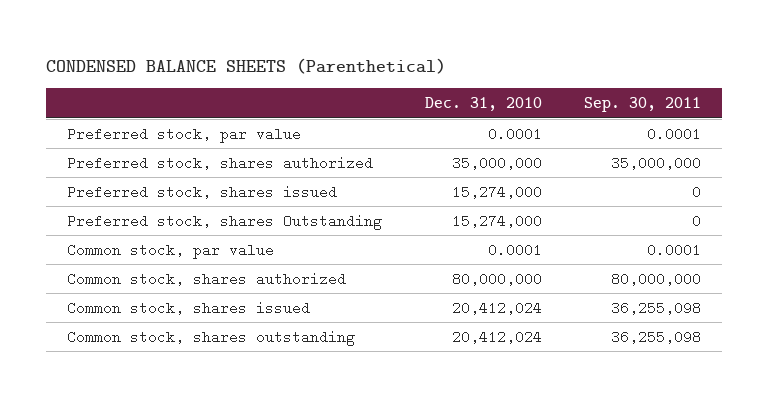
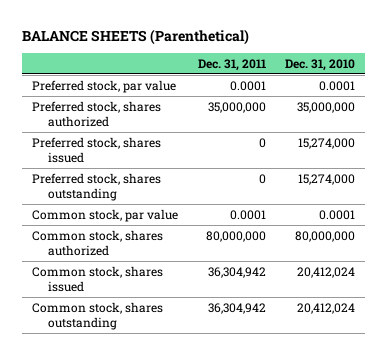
- CONDENSED BALANCE SHEETS (Parenthetical)
+ BALANCE SHEETS (Parenthetical)
- | Dec. 31, 2010 | Sep. 30, 2011
+ | Dec. 31, 2011 | Dec. 31, 2010
- Preferred stock, shares Outstanding | 15,274,000 | 0
+ Preferred stock, shares outstanding | 0 | 15,274,000

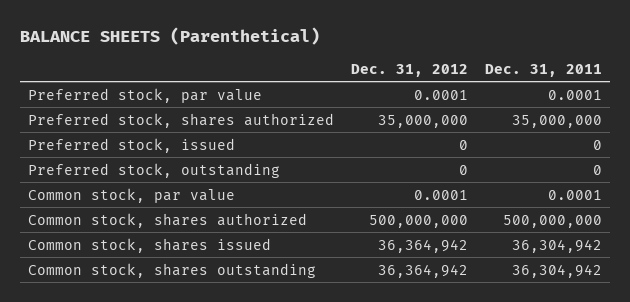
- | Dec. 31, 2011 | Dec. 31, 2010
+ | Dec. 31, 2012 | Dec. 31, 2011
- Preferred stock, shares issued | 0 | 15,274,000
- Preferred stock, shares outstanding | 0 | 15,274,000
+ Preferred stock, issued | 0 | 0
+ Preferred stock, outstanding | 0 | 0
- Common stock, shares authorized | 80,000,000 | 80,000,000
+ Common stock, shares authorized | 500,000,000 | 500,000,000

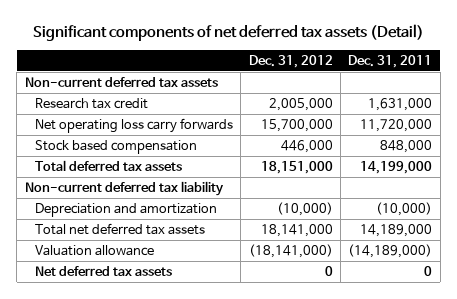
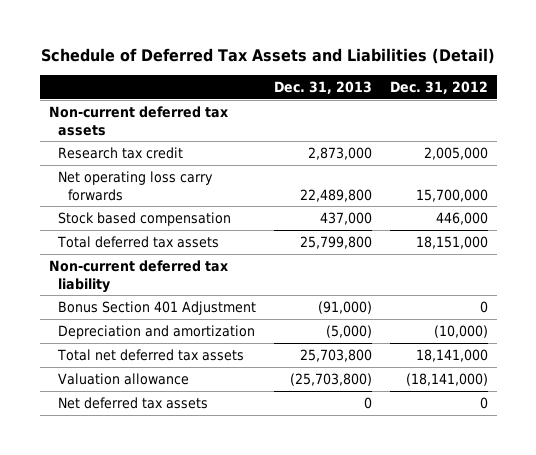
- Significant components of net deferred tax assets (Detail)
+ Schedule of Deferred Tax Assets and Liabilities (Detail)
- | Dec. 31, 2012 | Dec. 31, 2011
+ | Dec. 31, 2013 | Dec. 31, 2012
+ Bonus Section 401 Adjustment | (91,000) | 0

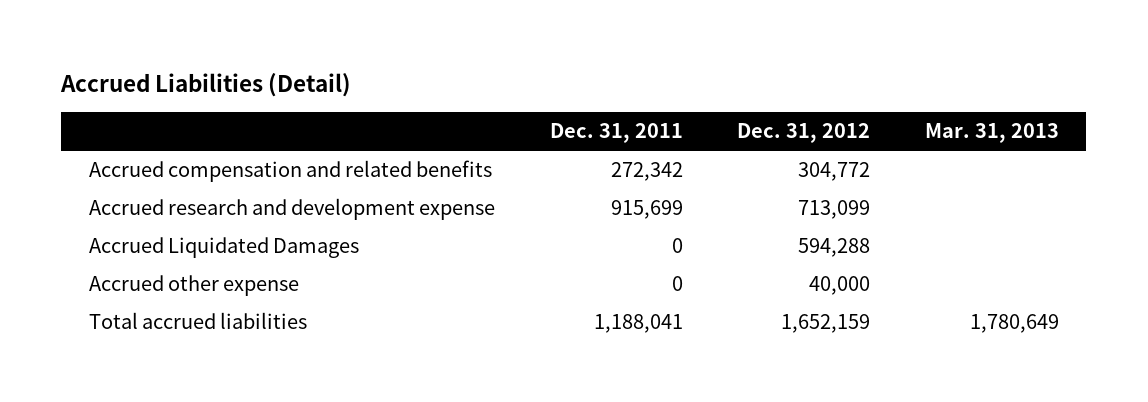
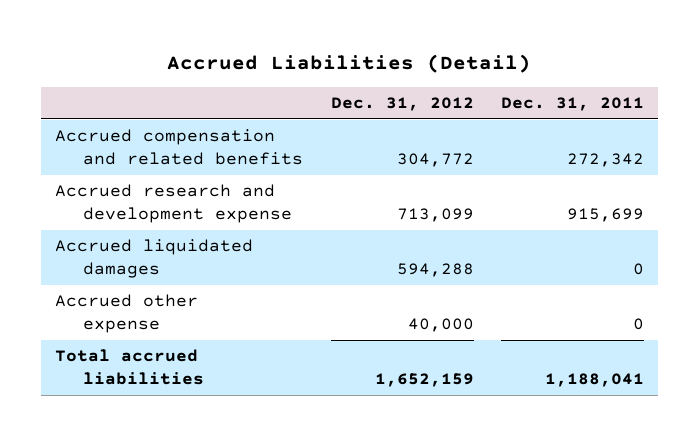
- | Dec. 31, 2011 | Dec. 31, 2012 | Mar. 31, 2013
+ | Dec. 31, 2012 | Dec. 31, 2011
- Accrued Liquidated Damages | 0 | 594,288 |
+ Accrued liquidated damages | 594,288 | 0

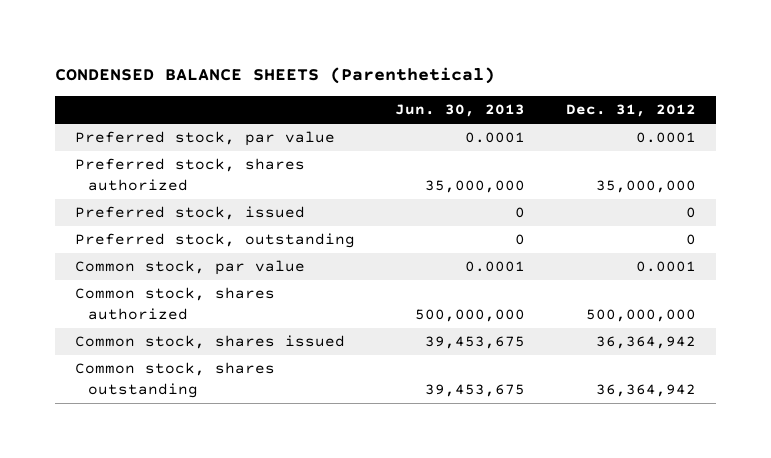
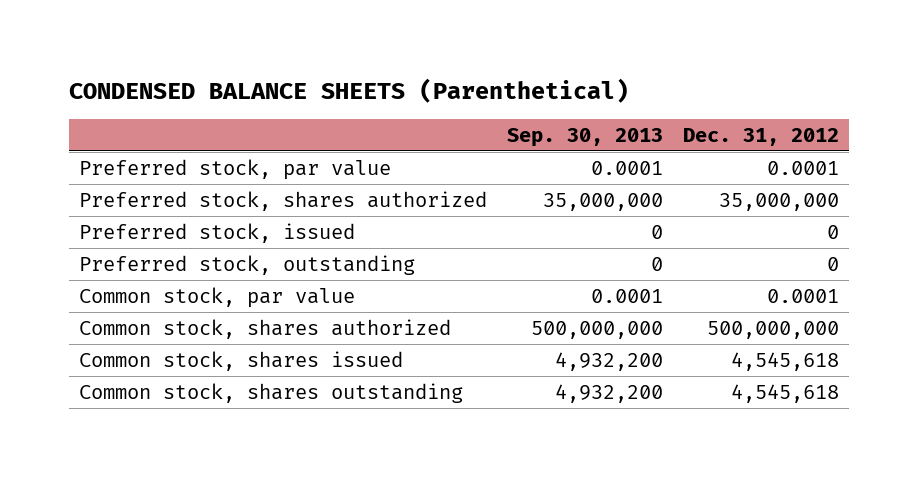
- | Jun. 30, 2013 | Dec. 31, 2012
+ | Sep. 30, 2013 | Dec. 31, 2012
- Common stock, shares issued | 39,453,675 | 36,364,942
- Common stock, shares outstanding | 39,453,675 | 36,364,942
+ Common stock, shares issued | 4,932,200 | 4,545,618
+ Common stock, shares outstanding | 4,932,200 | 4,545,618

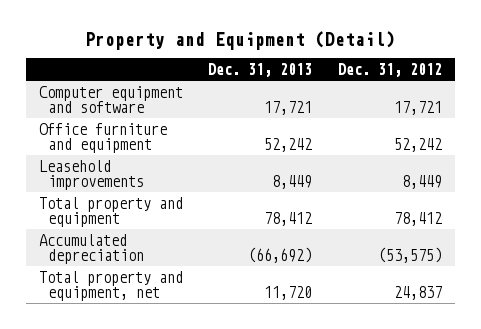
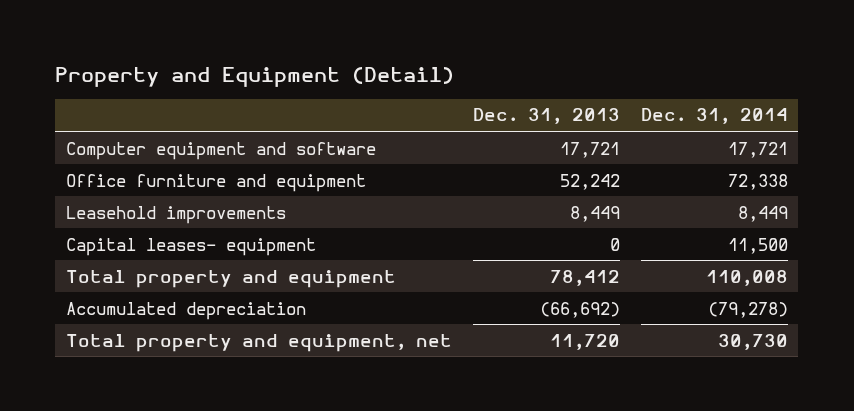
- | Dec. 31, 2013 | Dec. 31, 2012
+ | Dec. 31, 2013 | Dec. 31, 2014
+ Capital leases- equipment | 0 | 11,500

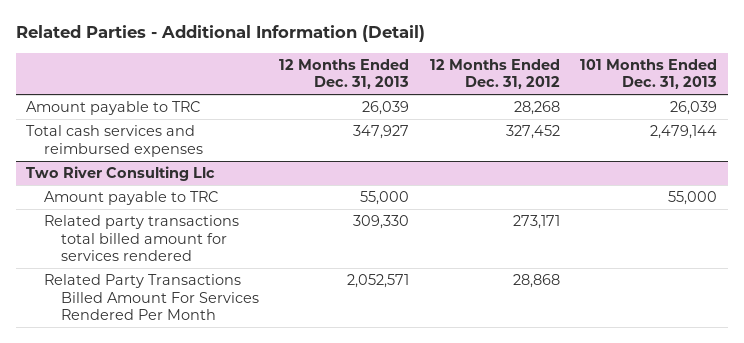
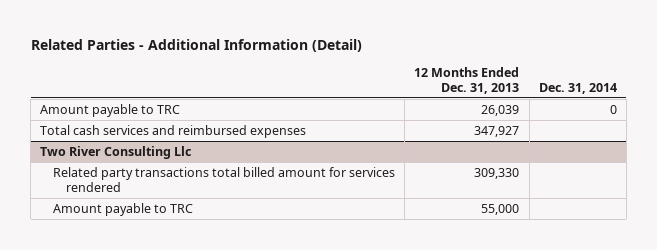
- | 12 Months Ended Dec. 31, 2013 | 12 Months Ended Dec. 31, 2012 | 101 Months Ended Dec. 31, 2013
+ | 12 Months Ended Dec. 31, 2013 | Dec. 31, 2014
@ Two River Consulting Llc
- Related Party Transactions Billed Amount For Services Rendered Per Month | 2,052,571 | 28,868 |
moved down: Amount payable to TRC | 55,000 |

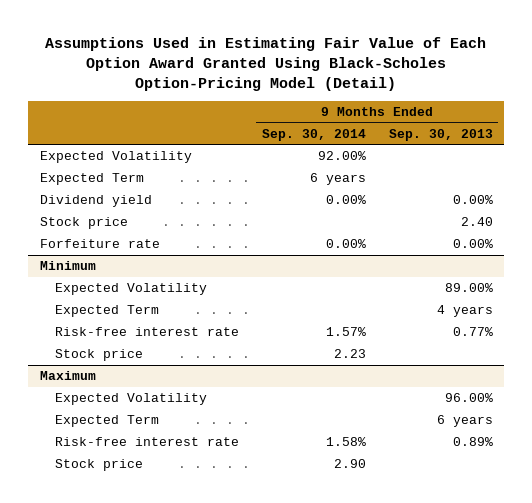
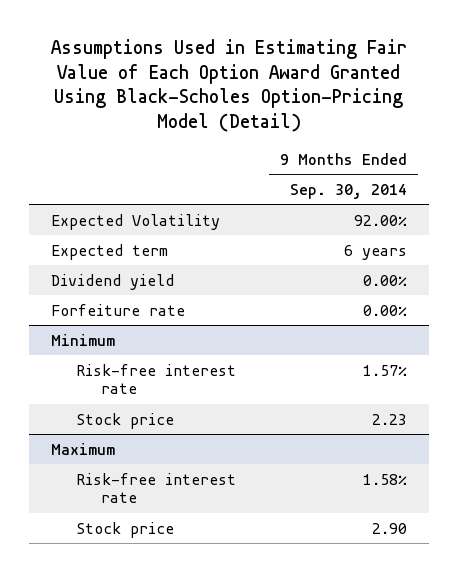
- | 9 Months Ended Sep. 30, 2014 | 9 Months Ended Sep. 30, 2013
+ | 9 Months Ended Sep. 30, 2014
- Expected Term | 6 years |
+ Expected term | 6 years
- Stock price | | 2.40
@ Minimum
- Expected Volatility | | 89.00%
- Expected Term | | 4 years
@ Maximum
- Expected Volatility | | 96.00%
- Expected Term | | 6 years

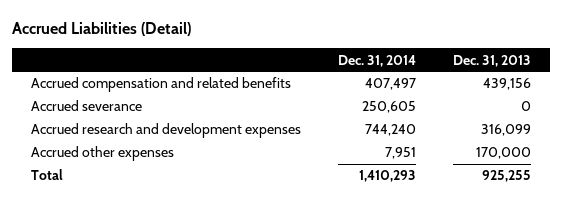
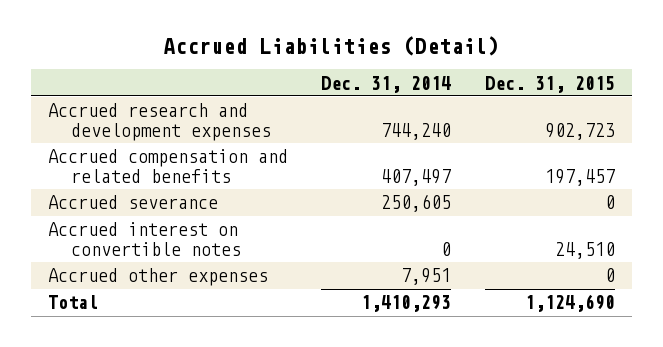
- | Dec. 31, 2014 | Dec. 31, 2013
+ | Dec. 31, 2014 | Dec. 31, 2015
moved up: Accrued research and development expenses | 744,240 | 902,723
+ Accrued interest on convertible notes | 0 | 24,510

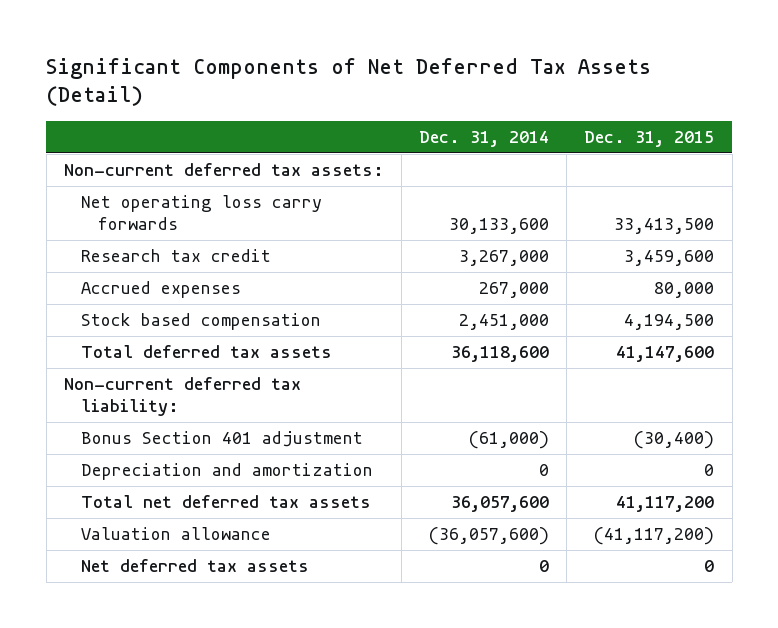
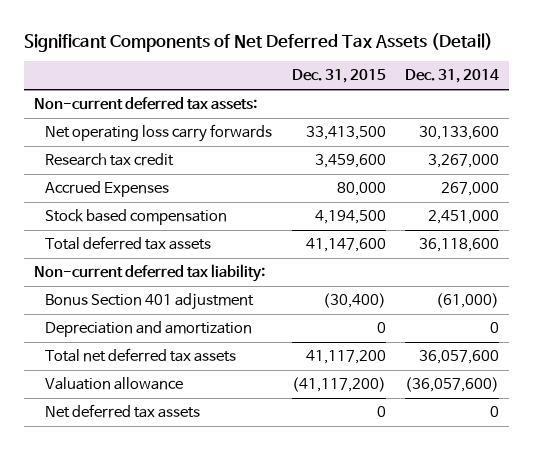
- | Dec. 31, 2014 | Dec. 31, 2015
+ | Dec. 31, 2015 | Dec. 31, 2014
- Accrued expenses | 267,000 | 80,000
+ Accrued Expenses | 80,000 | 267,000

